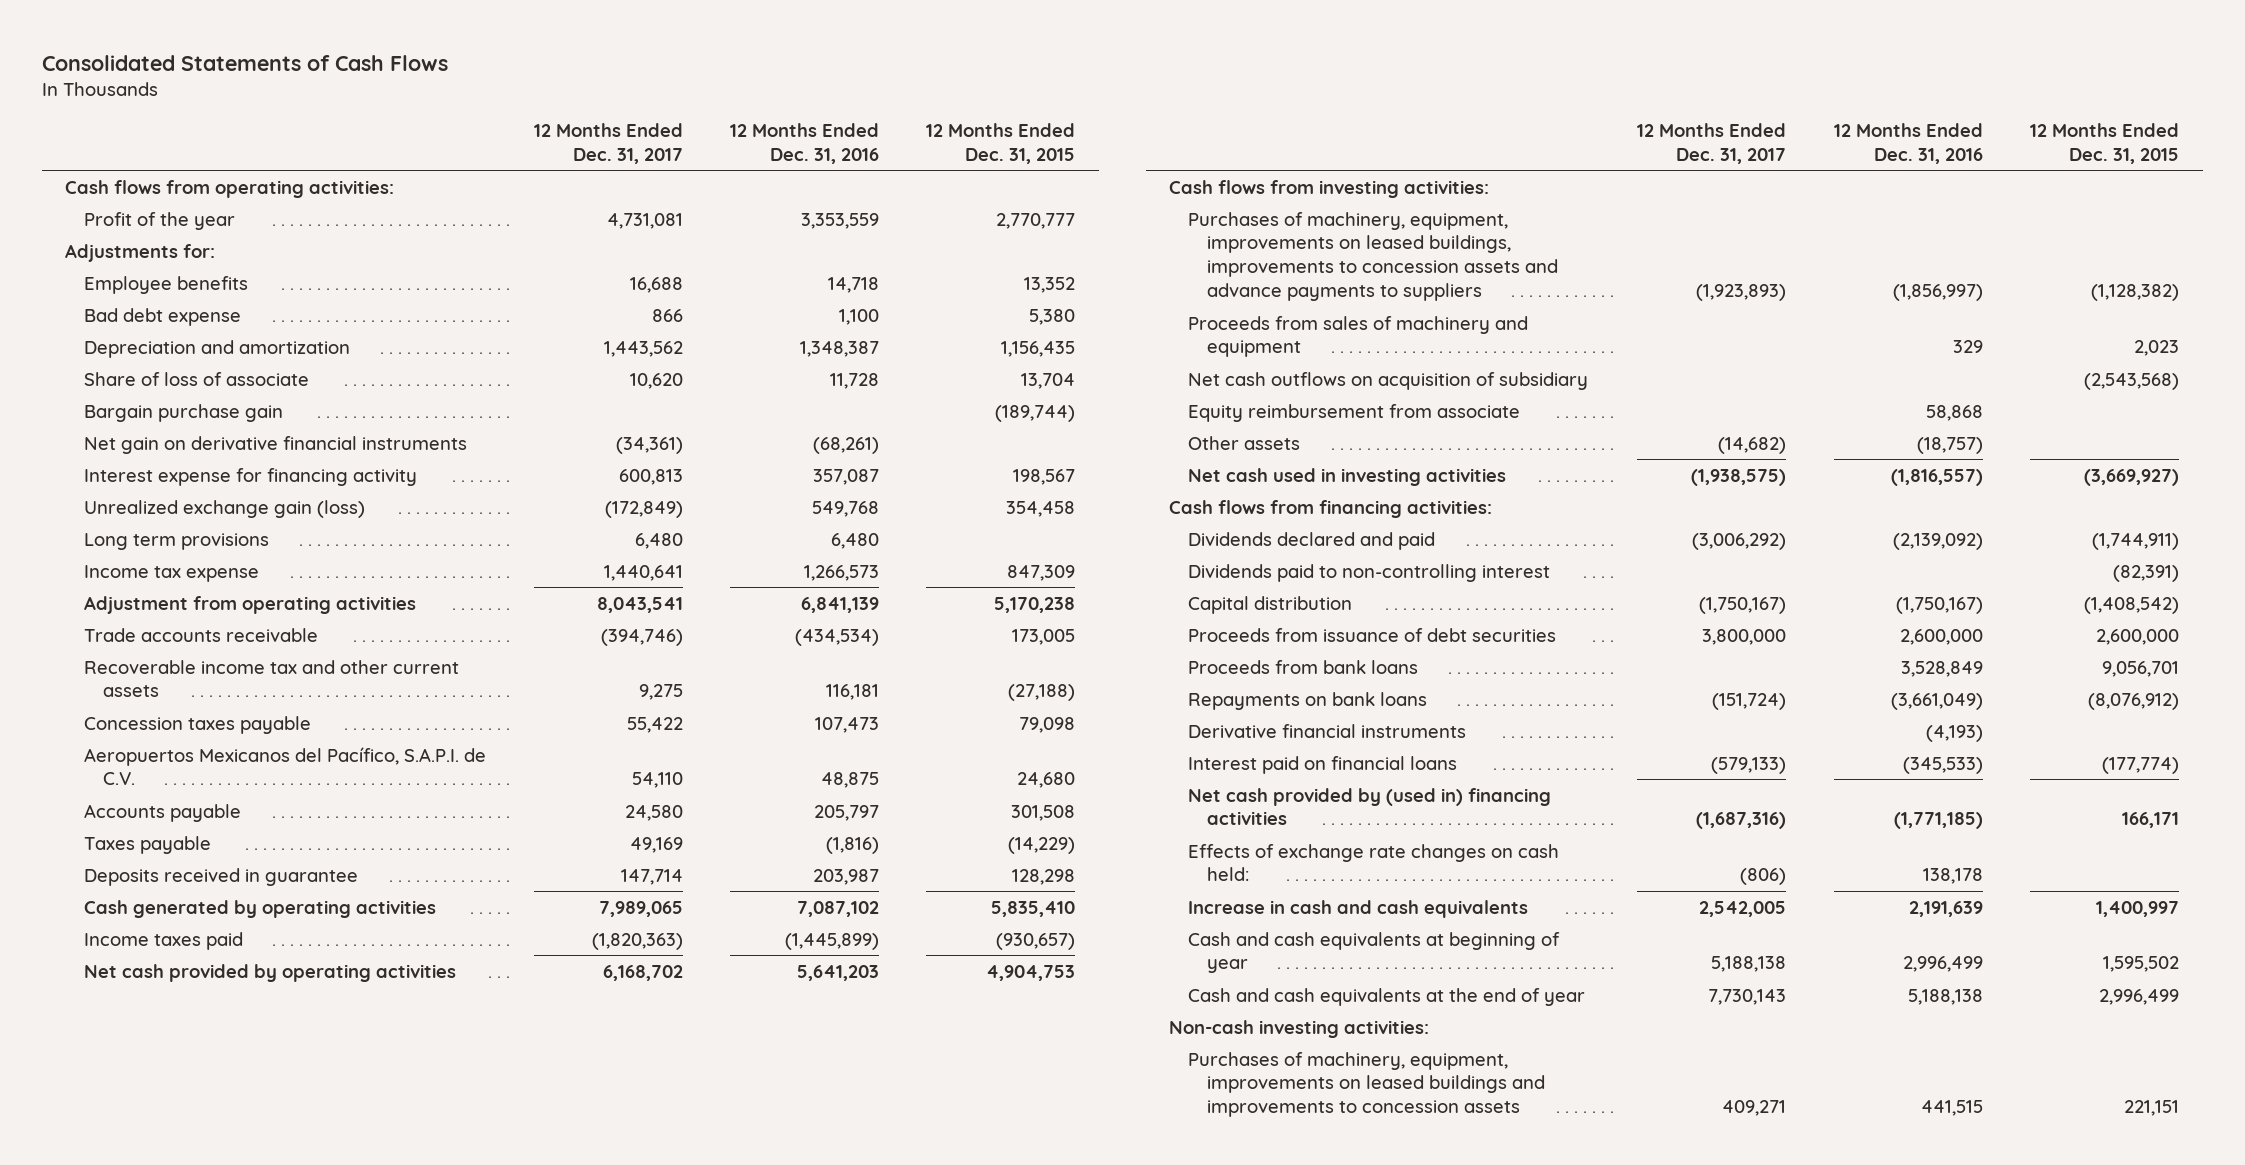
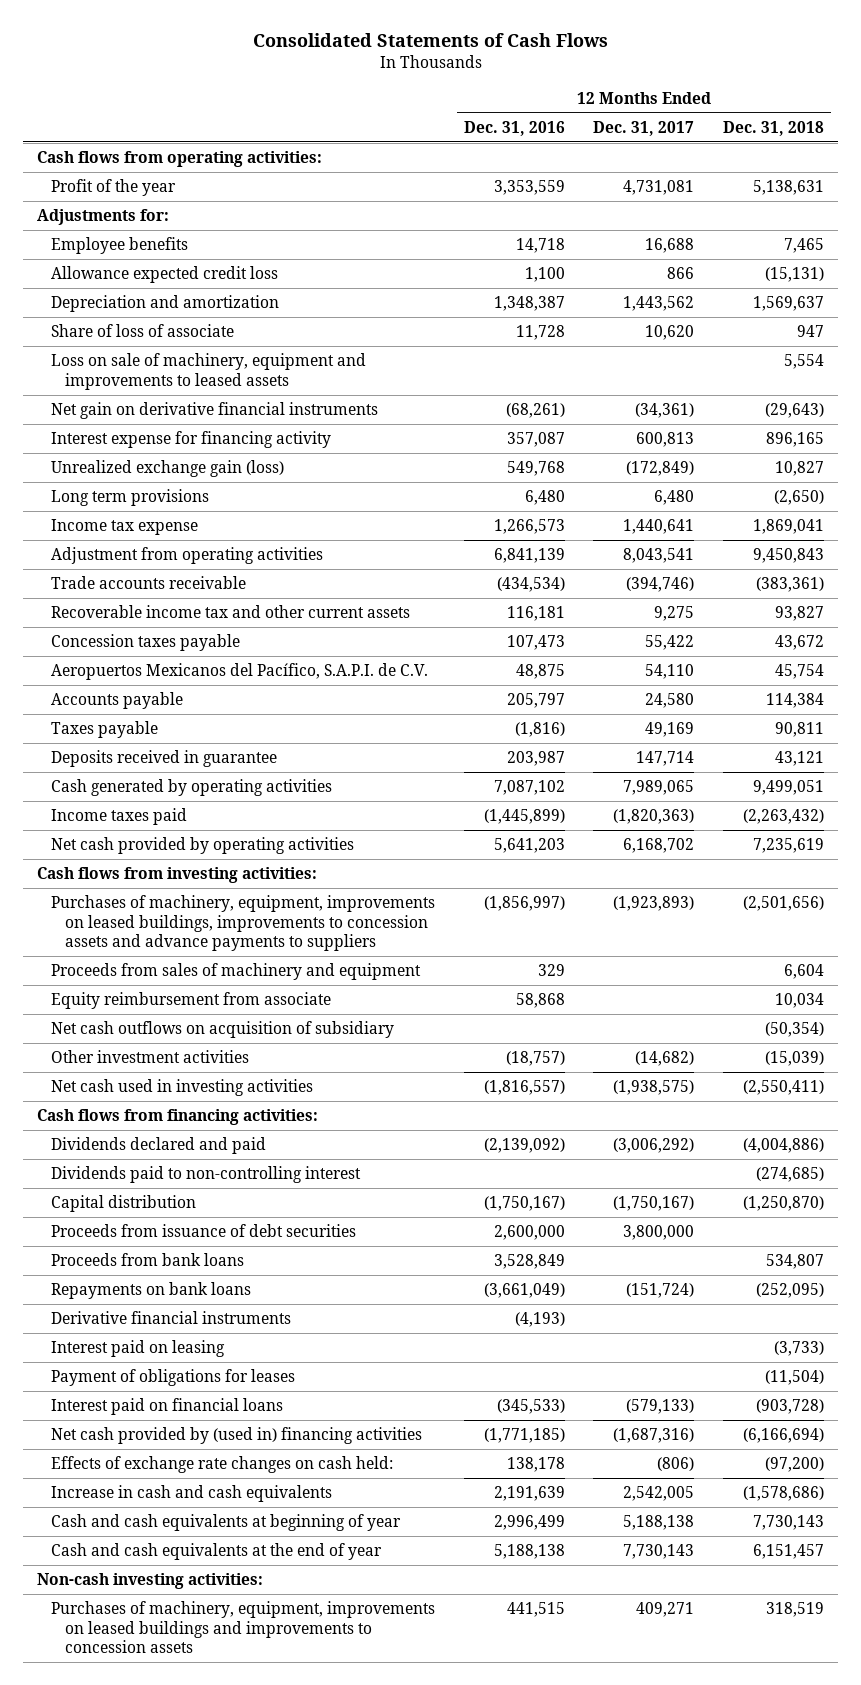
- | 12 Months Ended Dec. 31, 2017 | 12 Months Ended Dec. 31, 2016 | 12 Months Ended Dec. 31, 2015
+ | 12 Months Ended Dec. 31, 2016 | 12 Months Ended Dec. 31, 2017 | 12 Months Ended Dec. 31, 2018
- Bad debt expense | 866 | 1,100 | 5,380
+ Allowance expected credit loss | 1,100 | 866 | (15,131)
- Bargain purchase gain | | | (189,744)
+ Loss on sale of machinery, equipment and improvements to leased assets | | | 5,554
- Other assets | (14,682) | (18,757) |
moved down: Net cash outflows on acquisition of subsidiary | | | (50,354)
+ Other investment activities | (18,757) | (14,682) | (15,039)
+ Interest paid on leasing | | | (3,733)
+ Payment of obligations for leases | | | (11,504)

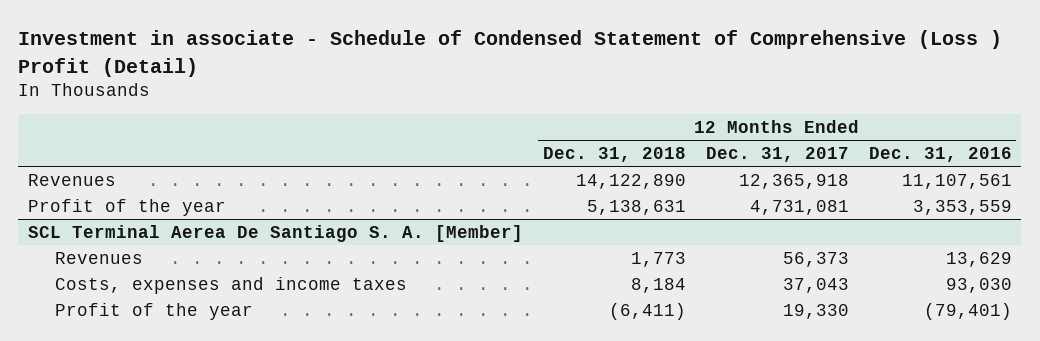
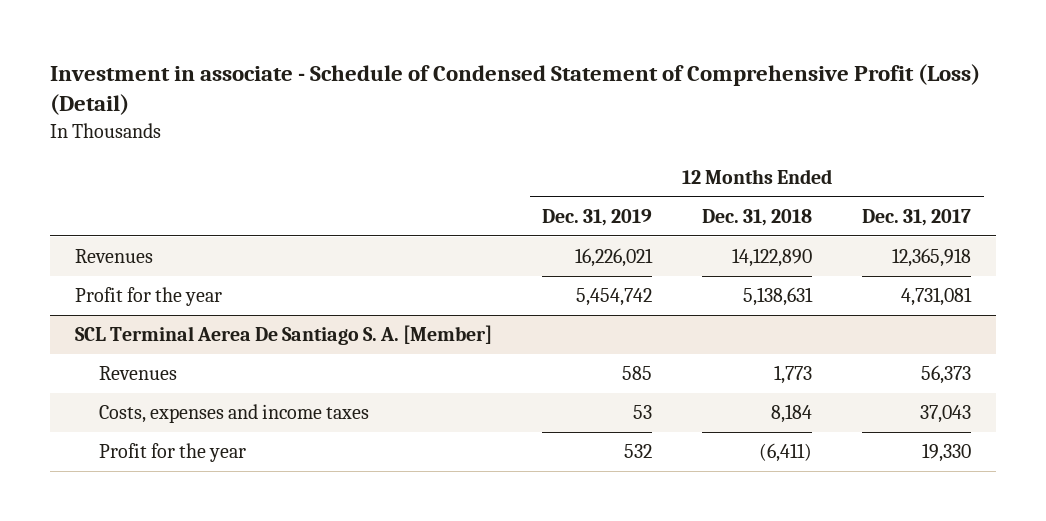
- Investment in associate - Schedule of Condensed Statement of Comprehensive (Loss ) Profit (Detail)
+ Investment in associate - Schedule of Condensed Statement of Comprehensive Profit (Loss) (Detail)
- | 12 Months Ended Dec. 31, 2018 | 12 Months Ended Dec. 31, 2017 | 12 Months Ended Dec. 31, 2016
+ | 12 Months Ended Dec. 31, 2019 | 12 Months Ended Dec. 31, 2018 | 12 Months Ended Dec. 31, 2017
- Profit of the year | 5,138,631 | 4,731,081 | 3,353,559
+ Profit for the year | 5,454,742 | 5,138,631 | 4,731,081
@ SCL Terminal Aerea De Santiago S. A. [Member]
- Profit of the year | (6,411) | 19,330 | (79,401)
+ Profit for the year | 532 | (6,411) | 19,330

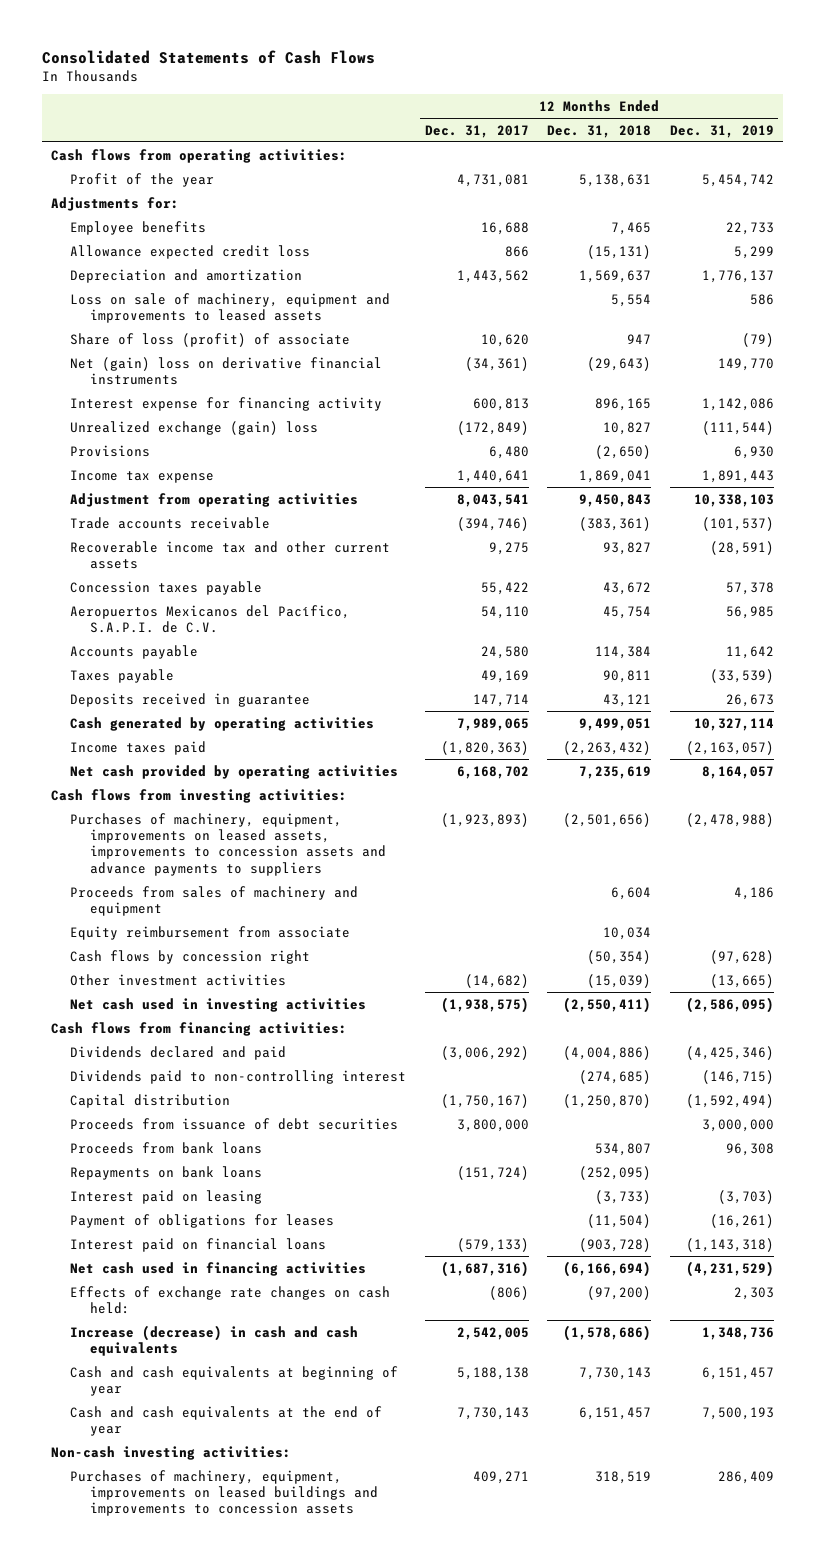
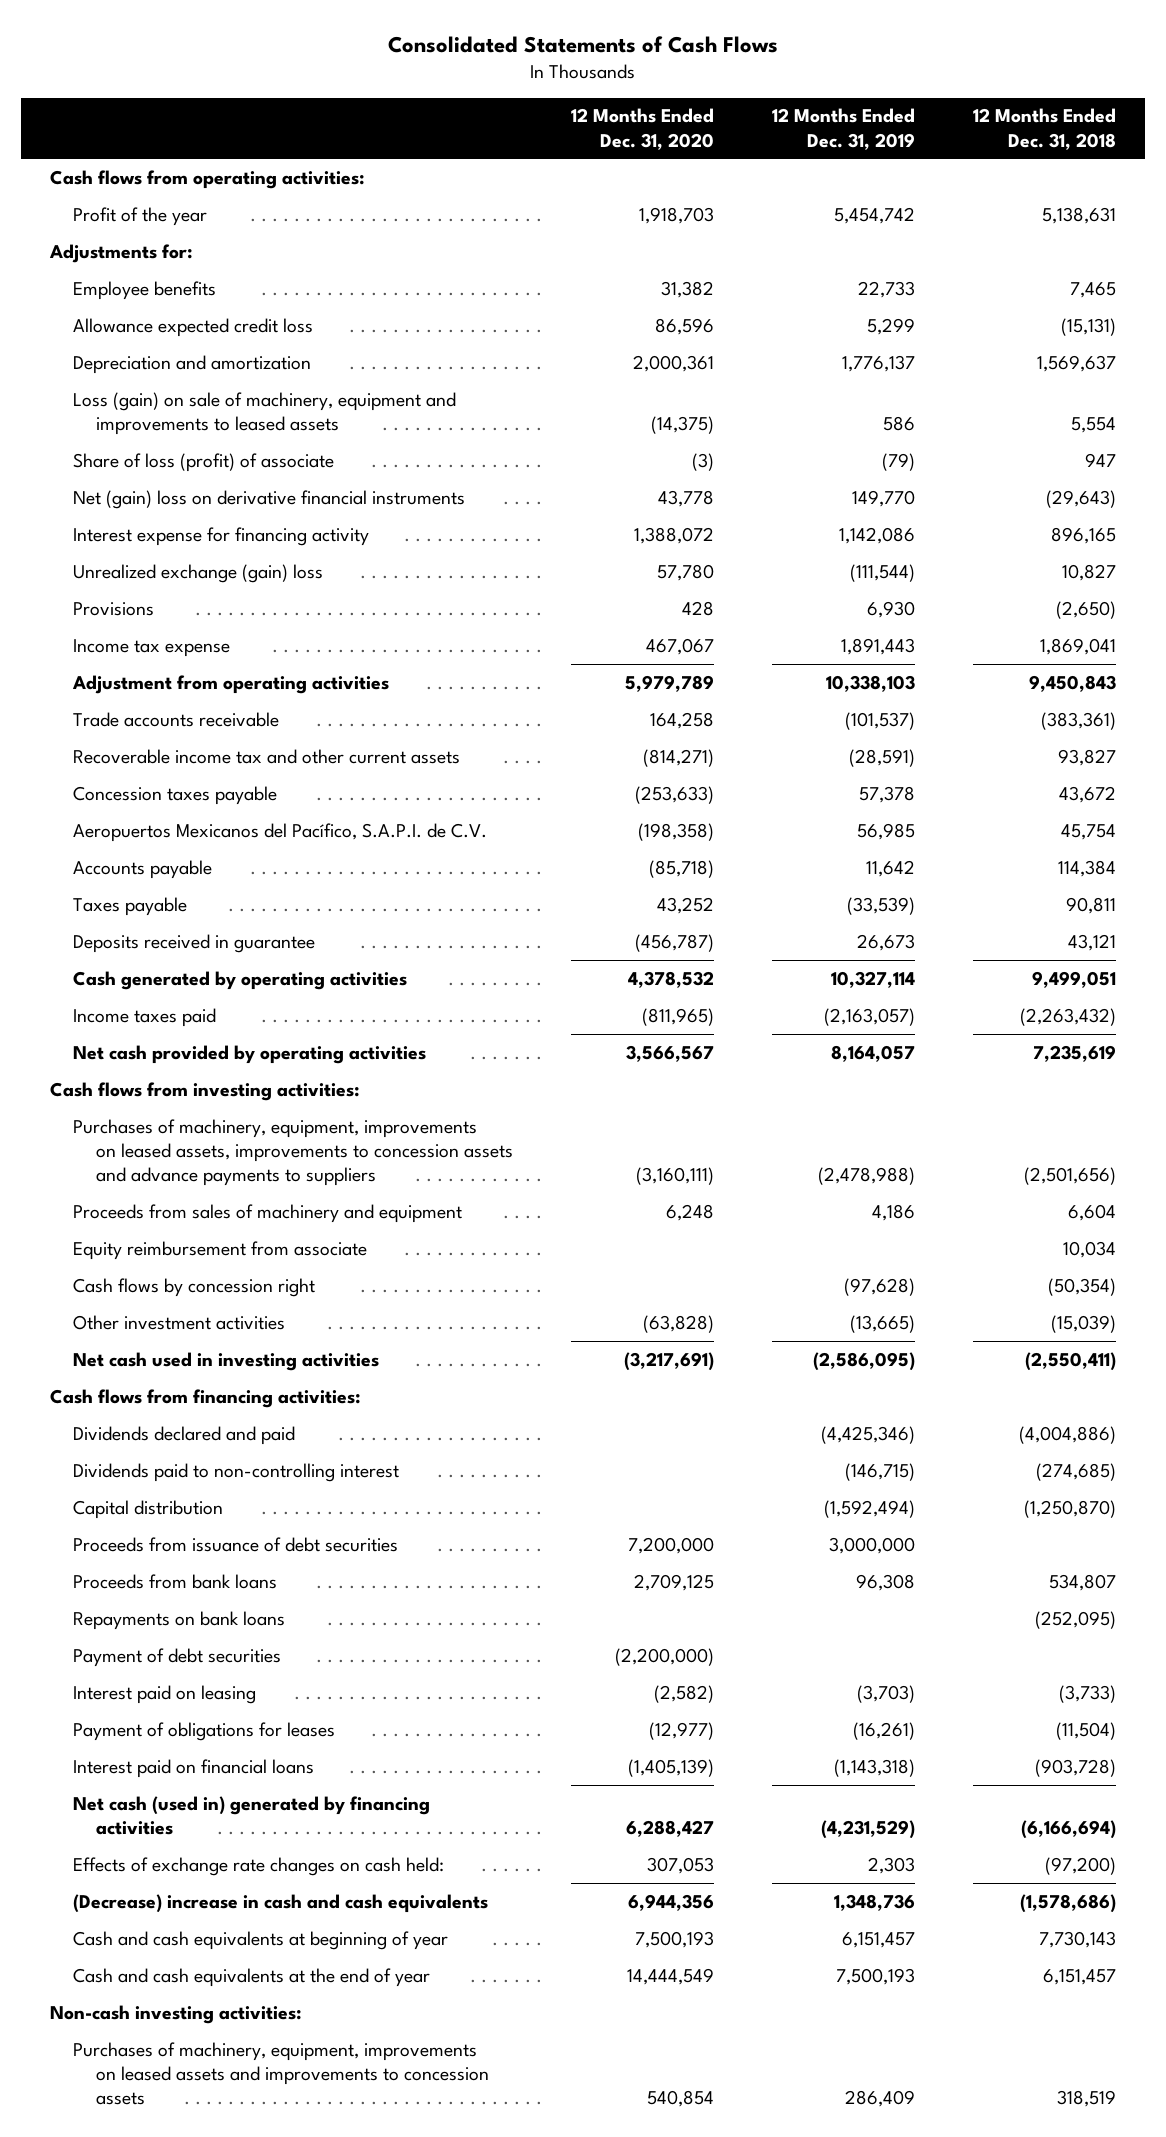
- | 12 Months Ended Dec. 31, 2017 | 12 Months Ended Dec. 31, 2018 | 12 Months Ended Dec. 31, 2019
+ | 12 Months Ended Dec. 31, 2020 | 12 Months Ended Dec. 31, 2019 | 12 Months Ended Dec. 31, 2018
- Loss on sale of machinery, equipment and improvements to leased assets | | 5,554 | 586
+ Loss (gain) on sale of machinery, equipment and improvements to leased assets | (14,375) | 586 | 5,554
+ Payment of debt securities | (2,200,000) | |
- Net cash used in financing activities | (1,687,316) | (6,166,694) | (4,231,529)
+ Net cash (used in) generated by financing activities | 6,288,427 | (4,231,529) | (6,166,694)
- Increase (decrease) in cash and cash equivalents | 2,542,005 | (1,578,686) | 1,348,736
+ (Decrease) increase in cash and cash equivalents | 6,944,356 | 1,348,736 | (1,578,686)
- Purchases of machinery, equipment, improvements on leased buildings and improvements to concession assets | 409,271 | 318,519 | 286,409
+ Purchases of machinery, equipment, improvements on leased assets and improvements to concession assets | 540,854 | 286,409 | 318,519

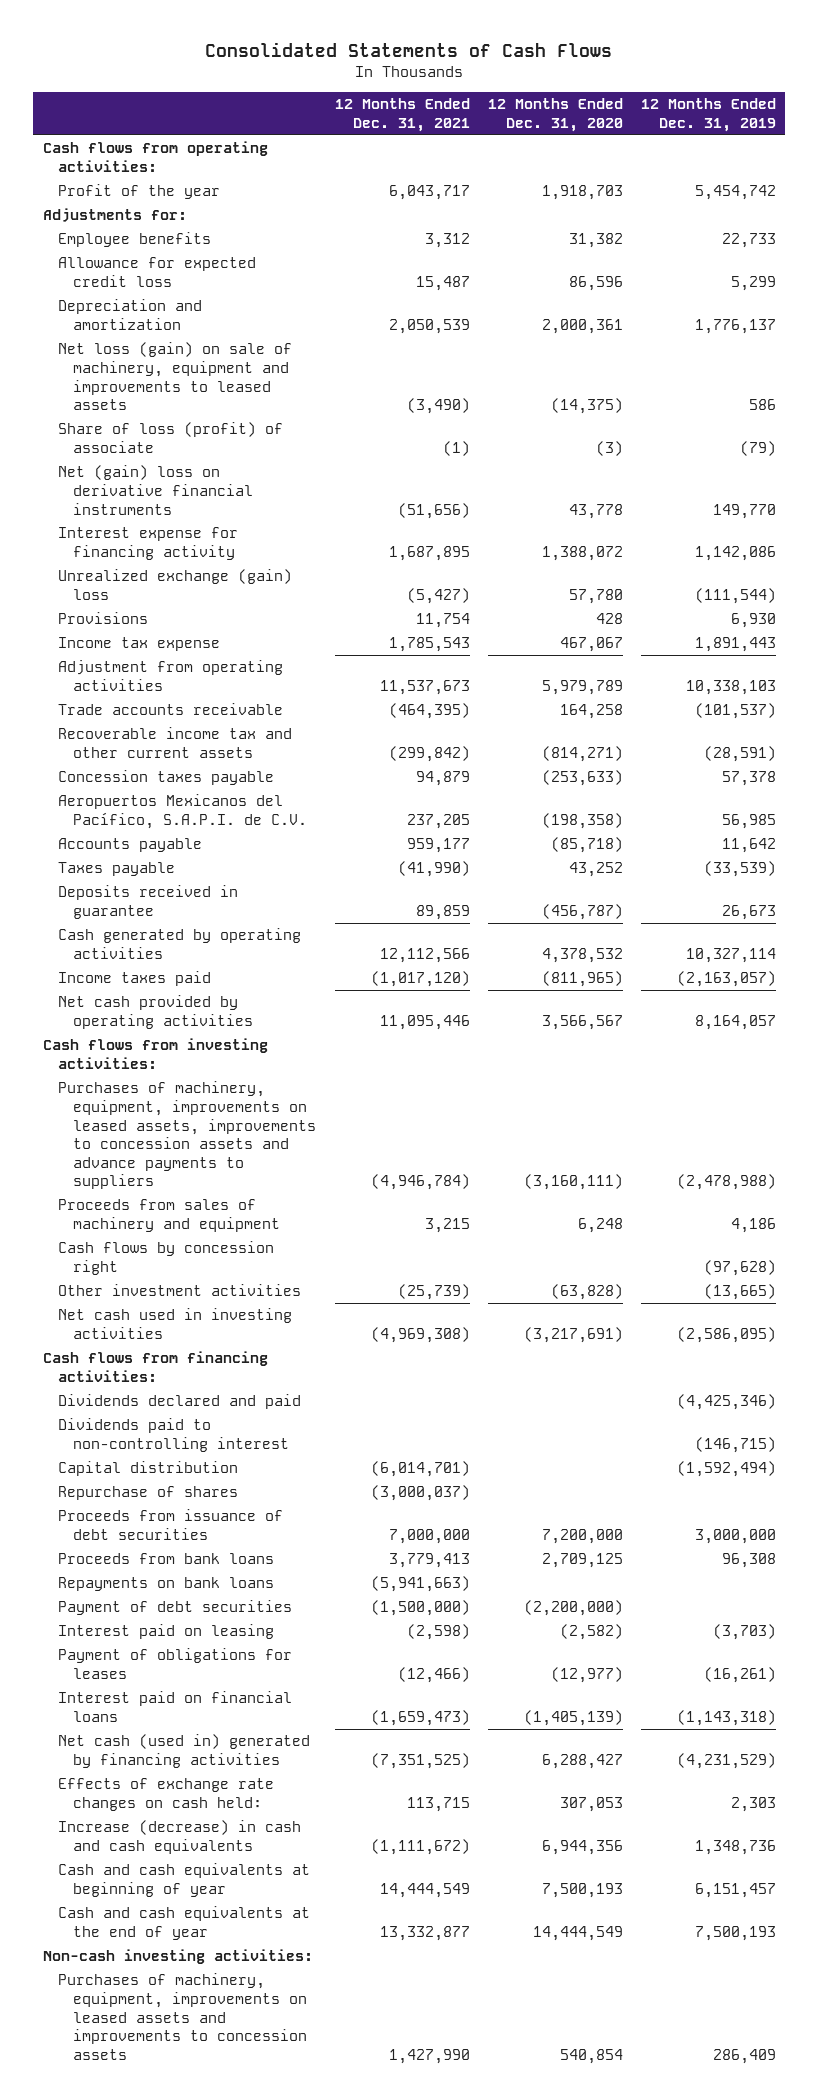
- | 12 Months Ended Dec. 31, 2020 | 12 Months Ended Dec. 31, 2019 | 12 Months Ended Dec. 31, 2018
+ | 12 Months Ended Dec. 31, 2021 | 12 Months Ended Dec. 31, 2020 | 12 Months Ended Dec. 31, 2019
- Allowance expected credit loss | 86,596 | 5,299 | (15,131)
+ Allowance for expected credit loss | 15,487 | 86,596 | 5,299
- Loss (gain) on sale of machinery, equipment and improvements to leased assets | (14,375) | 586 | 5,554
+ Net loss (gain) on sale of machinery, equipment and improvements to leased assets | (3,490) | (14,375) | 586
- Equity reimbursement from associate | | | 10,034
+ Repurchase of shares | (3,000,037) | |
- (Decrease) increase in cash and cash equivalents | 6,944,356 | 1,348,736 | (1,578,686)
+ Increase (decrease) in cash and cash equivalents | (1,111,672) | 6,944,356 | 1,348,736

